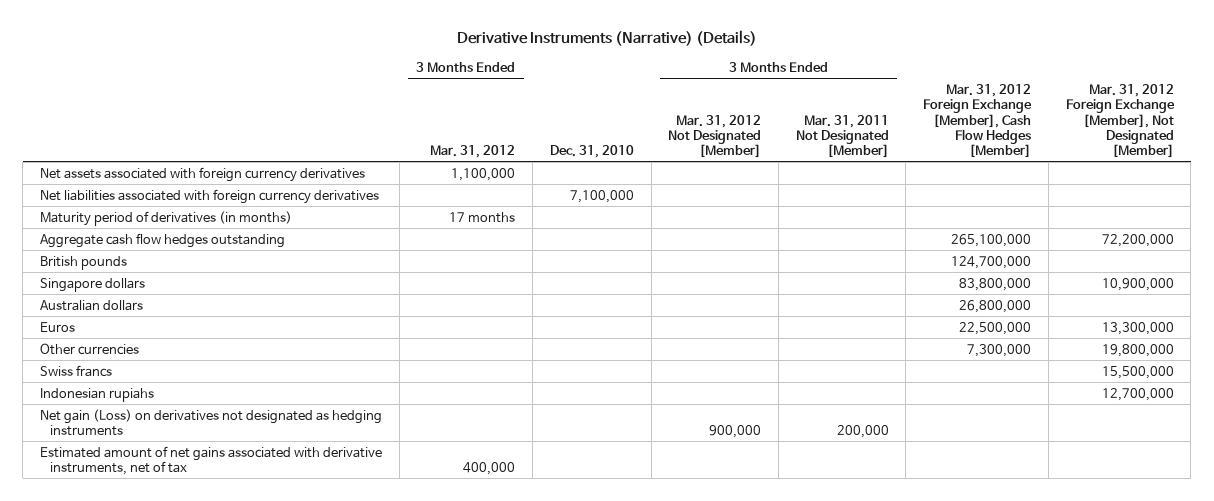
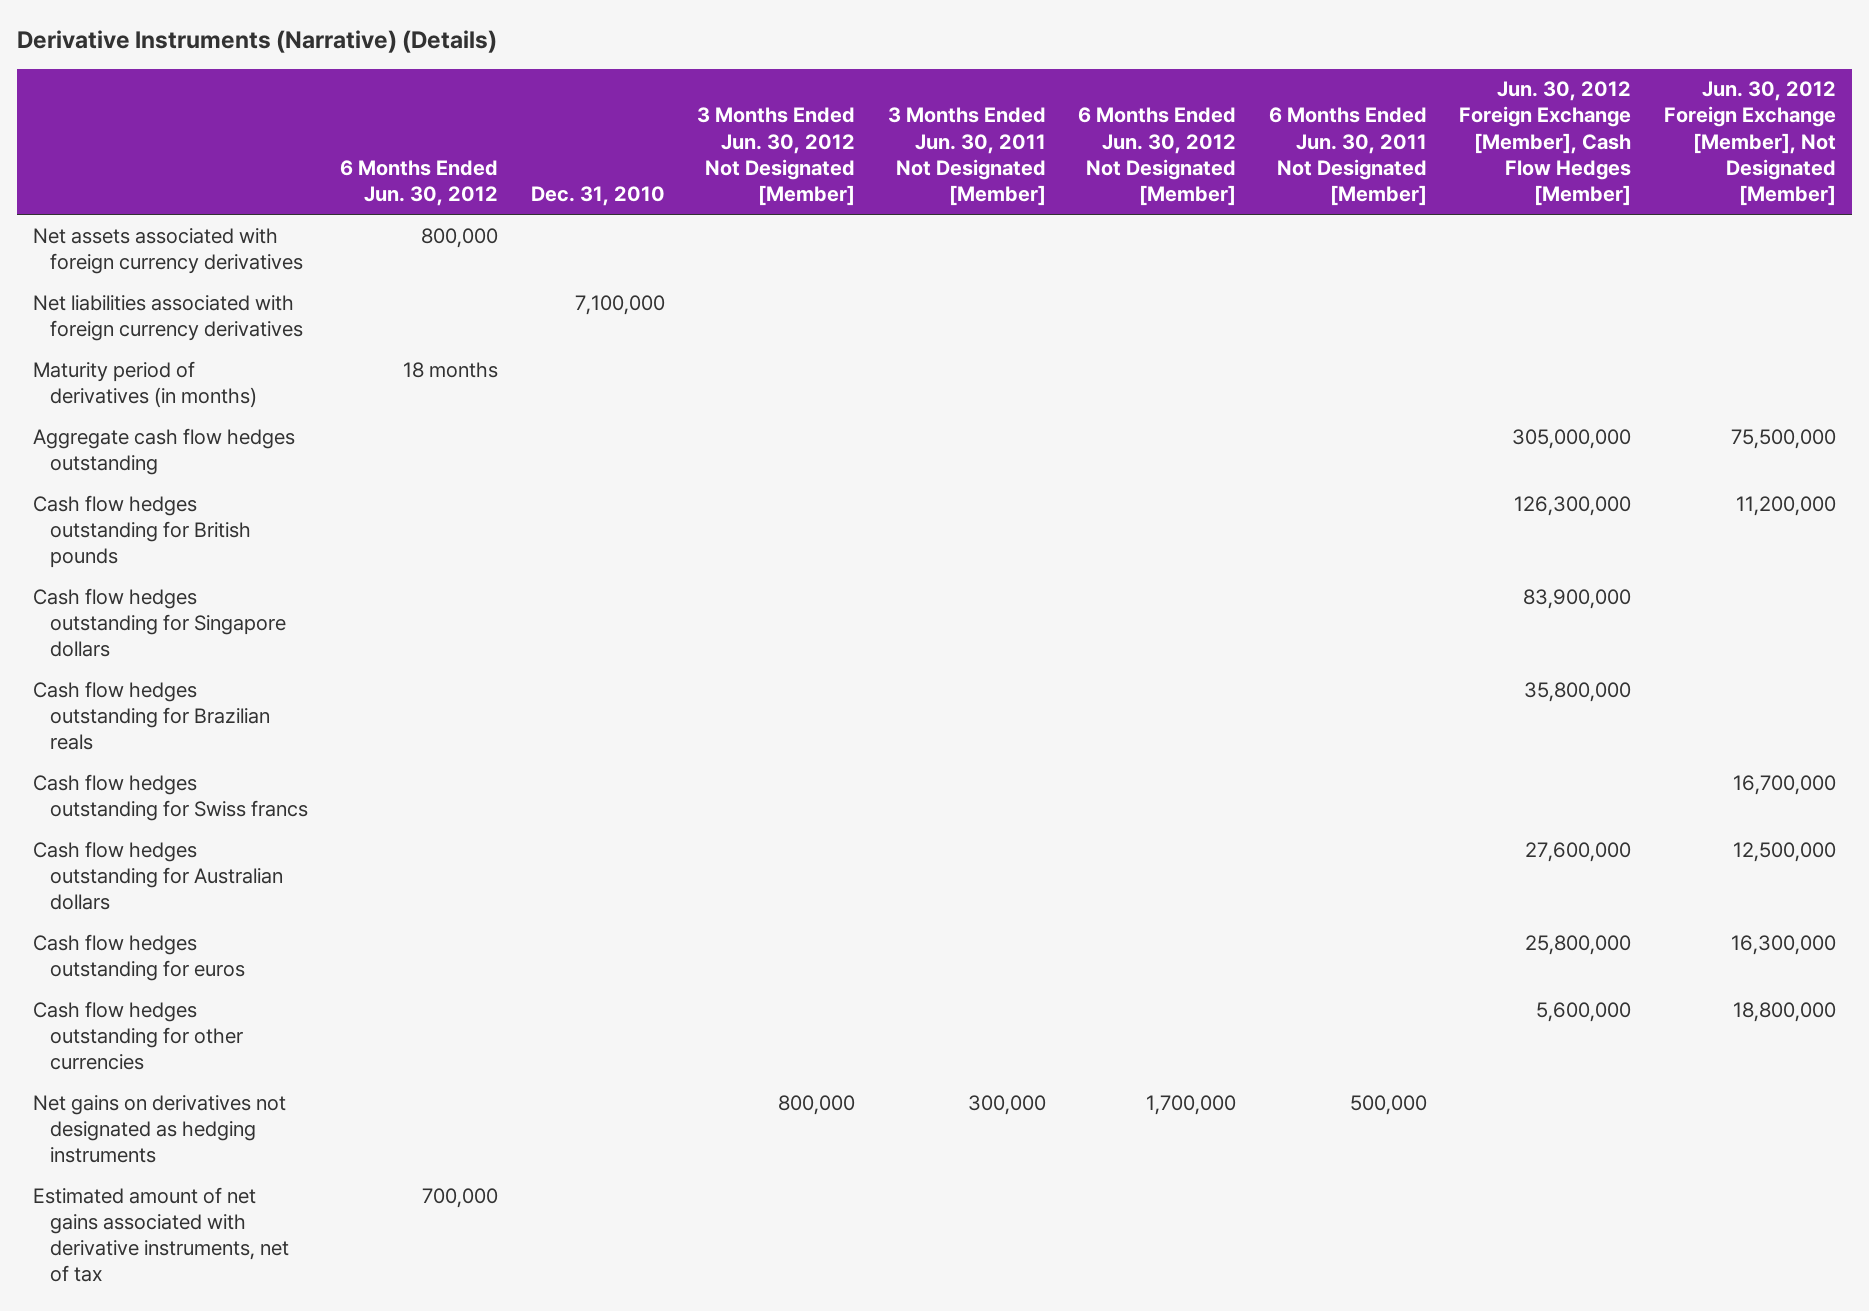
- | 3 Months Ended Mar. 31, 2012 | Dec. 31, 2010 | 3 Months Ended Mar. 31, 2012 Not Designated [Member] | 3 Months Ended Mar. 31, 2011 Not Designated [Member] | Mar. 31, 2012 Foreign Exchange [Member], Cash Flow Hedges [Member] | Mar. 31, 2012 Foreign Exchange [Member], Not Designated [Member]
+ | 6 Months Ended Jun. 30, 2012 | Dec. 31, 2010 | 3 Months Ended Jun. 30, 2012 Not Designated [Member] | 3 Months Ended Jun. 30, 2011 Not Designated [Member] | 6 Months Ended Jun. 30, 2012 Not Designated [Member] | 6 Months Ended Jun. 30, 2011 Not Designated [Member] | Jun. 30, 2012 Foreign Exchange [Member], Cash Flow Hedges [Member] | Jun. 30, 2012 Foreign Exchange [Member], Not Designated [Member]
- British pounds | | | | | 124,700,000 |
- Singapore dollars | | | | | 83,800,000 | 10,900,000
- Australian dollars | | | | | 26,800,000 |
- Euros | | | | | 22,500,000 | 13,300,000
- Other currencies | | | | | 7,300,000 | 19,800,000
- Swiss francs | | | | | | 15,500,000
- Indonesian rupiahs | | | | | | 12,700,000
- Net gain (Loss) on derivatives not designated as hedging instruments | | | 900,000 | 200,000 | |
+ Cash flow hedges outstanding for British pounds | | | | | | | 126,300,000 | 11,200,000
+ Cash flow hedges outstanding for Singapore dollars | | | | | | | 83,900,000 |
+ Cash flow hedges outstanding for Brazilian reals | | | | | | | 35,800,000 |
+ Cash flow hedges outstanding for Swiss francs | | | | | | | | 16,700,000
+ Cash flow hedges outstanding for Australian dollars | | | | | | | 27,600,000 | 12,500,000
+ Cash flow hedges outstanding for euros | | | | | | | 25,800,000 | 16,300,000
+ Cash flow hedges outstanding for other currencies | | | | | | | 5,600,000 | 18,800,000
+ Net gains on derivatives not designated as hedging instruments | | | 800,000 | 300,000 | 1,700,000 | 500,000 | |

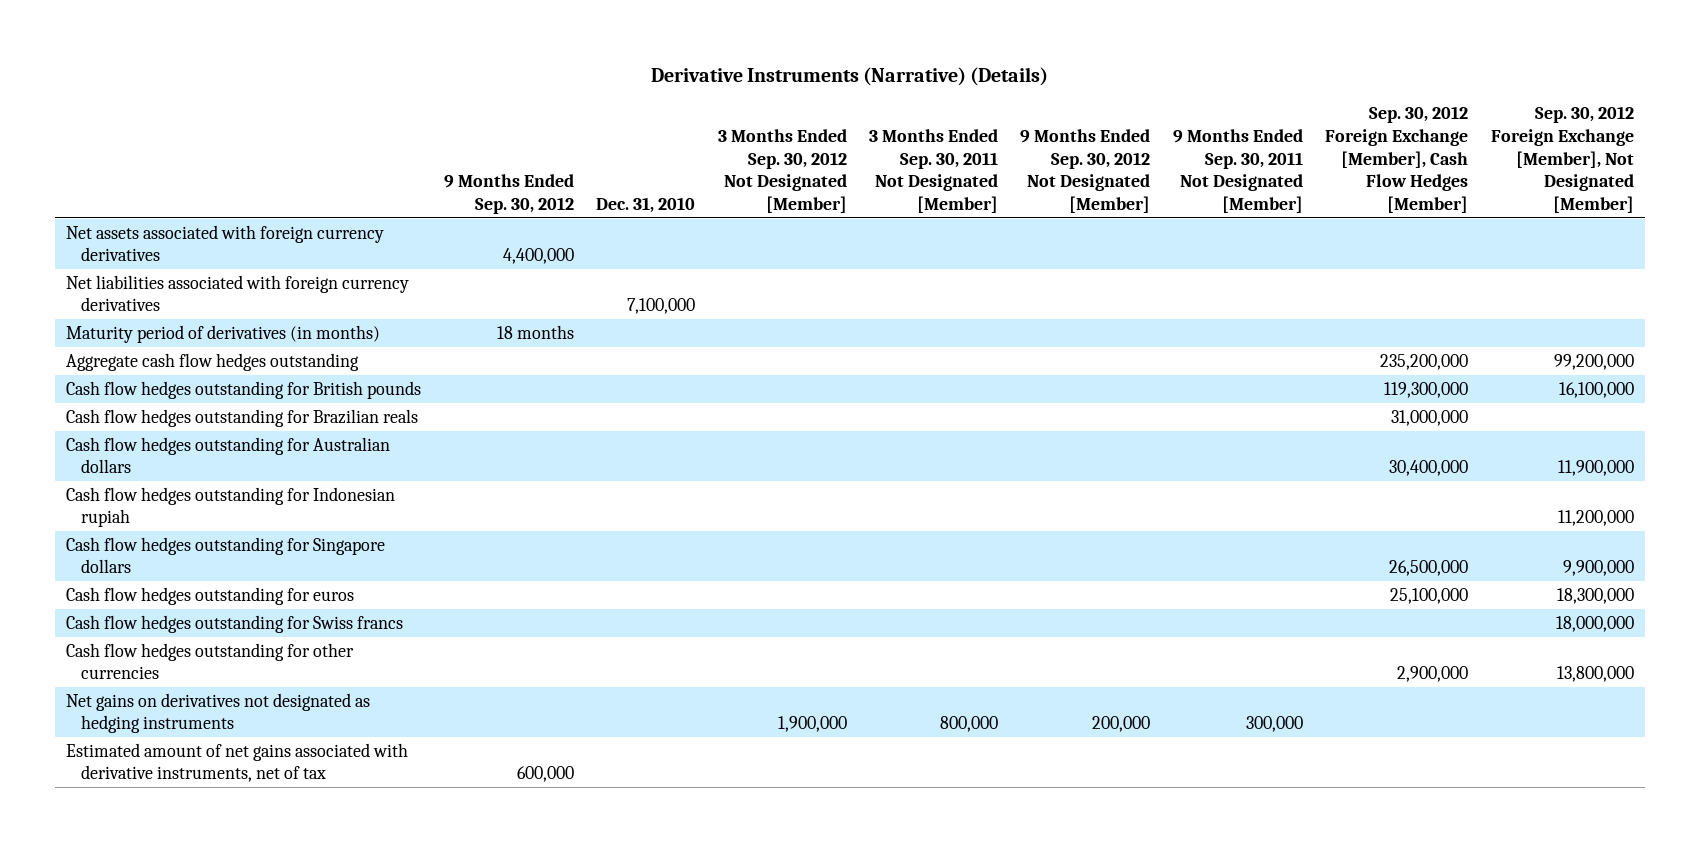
- | 6 Months Ended Jun. 30, 2012 | Dec. 31, 2010 | 3 Months Ended Jun. 30, 2012 Not Designated [Member] | 3 Months Ended Jun. 30, 2011 Not Designated [Member] | 6 Months Ended Jun. 30, 2012 Not Designated [Member] | 6 Months Ended Jun. 30, 2011 Not Designated [Member] | Jun. 30, 2012 Foreign Exchange [Member], Cash Flow Hedges [Member] | Jun. 30, 2012 Foreign Exchange [Member], Not Designated [Member]
+ | 9 Months Ended Sep. 30, 2012 | Dec. 31, 2010 | 3 Months Ended Sep. 30, 2012 Not Designated [Member] | 3 Months Ended Sep. 30, 2011 Not Designated [Member] | 9 Months Ended Sep. 30, 2012 Not Designated [Member] | 9 Months Ended Sep. 30, 2011 Not Designated [Member] | Sep. 30, 2012 Foreign Exchange [Member], Cash Flow Hedges [Member] | Sep. 30, 2012 Foreign Exchange [Member], Not Designated [Member]
+ Cash flow hedges outstanding for Indonesian rupiah | | | | | | | | 11,200,000
moved down: Cash flow hedges outstanding for Singapore dollars | | | | | | | 26,500,000 | 9,900,000
moved down: Cash flow hedges outstanding for Swiss francs | | | | | | | | 18,000,000

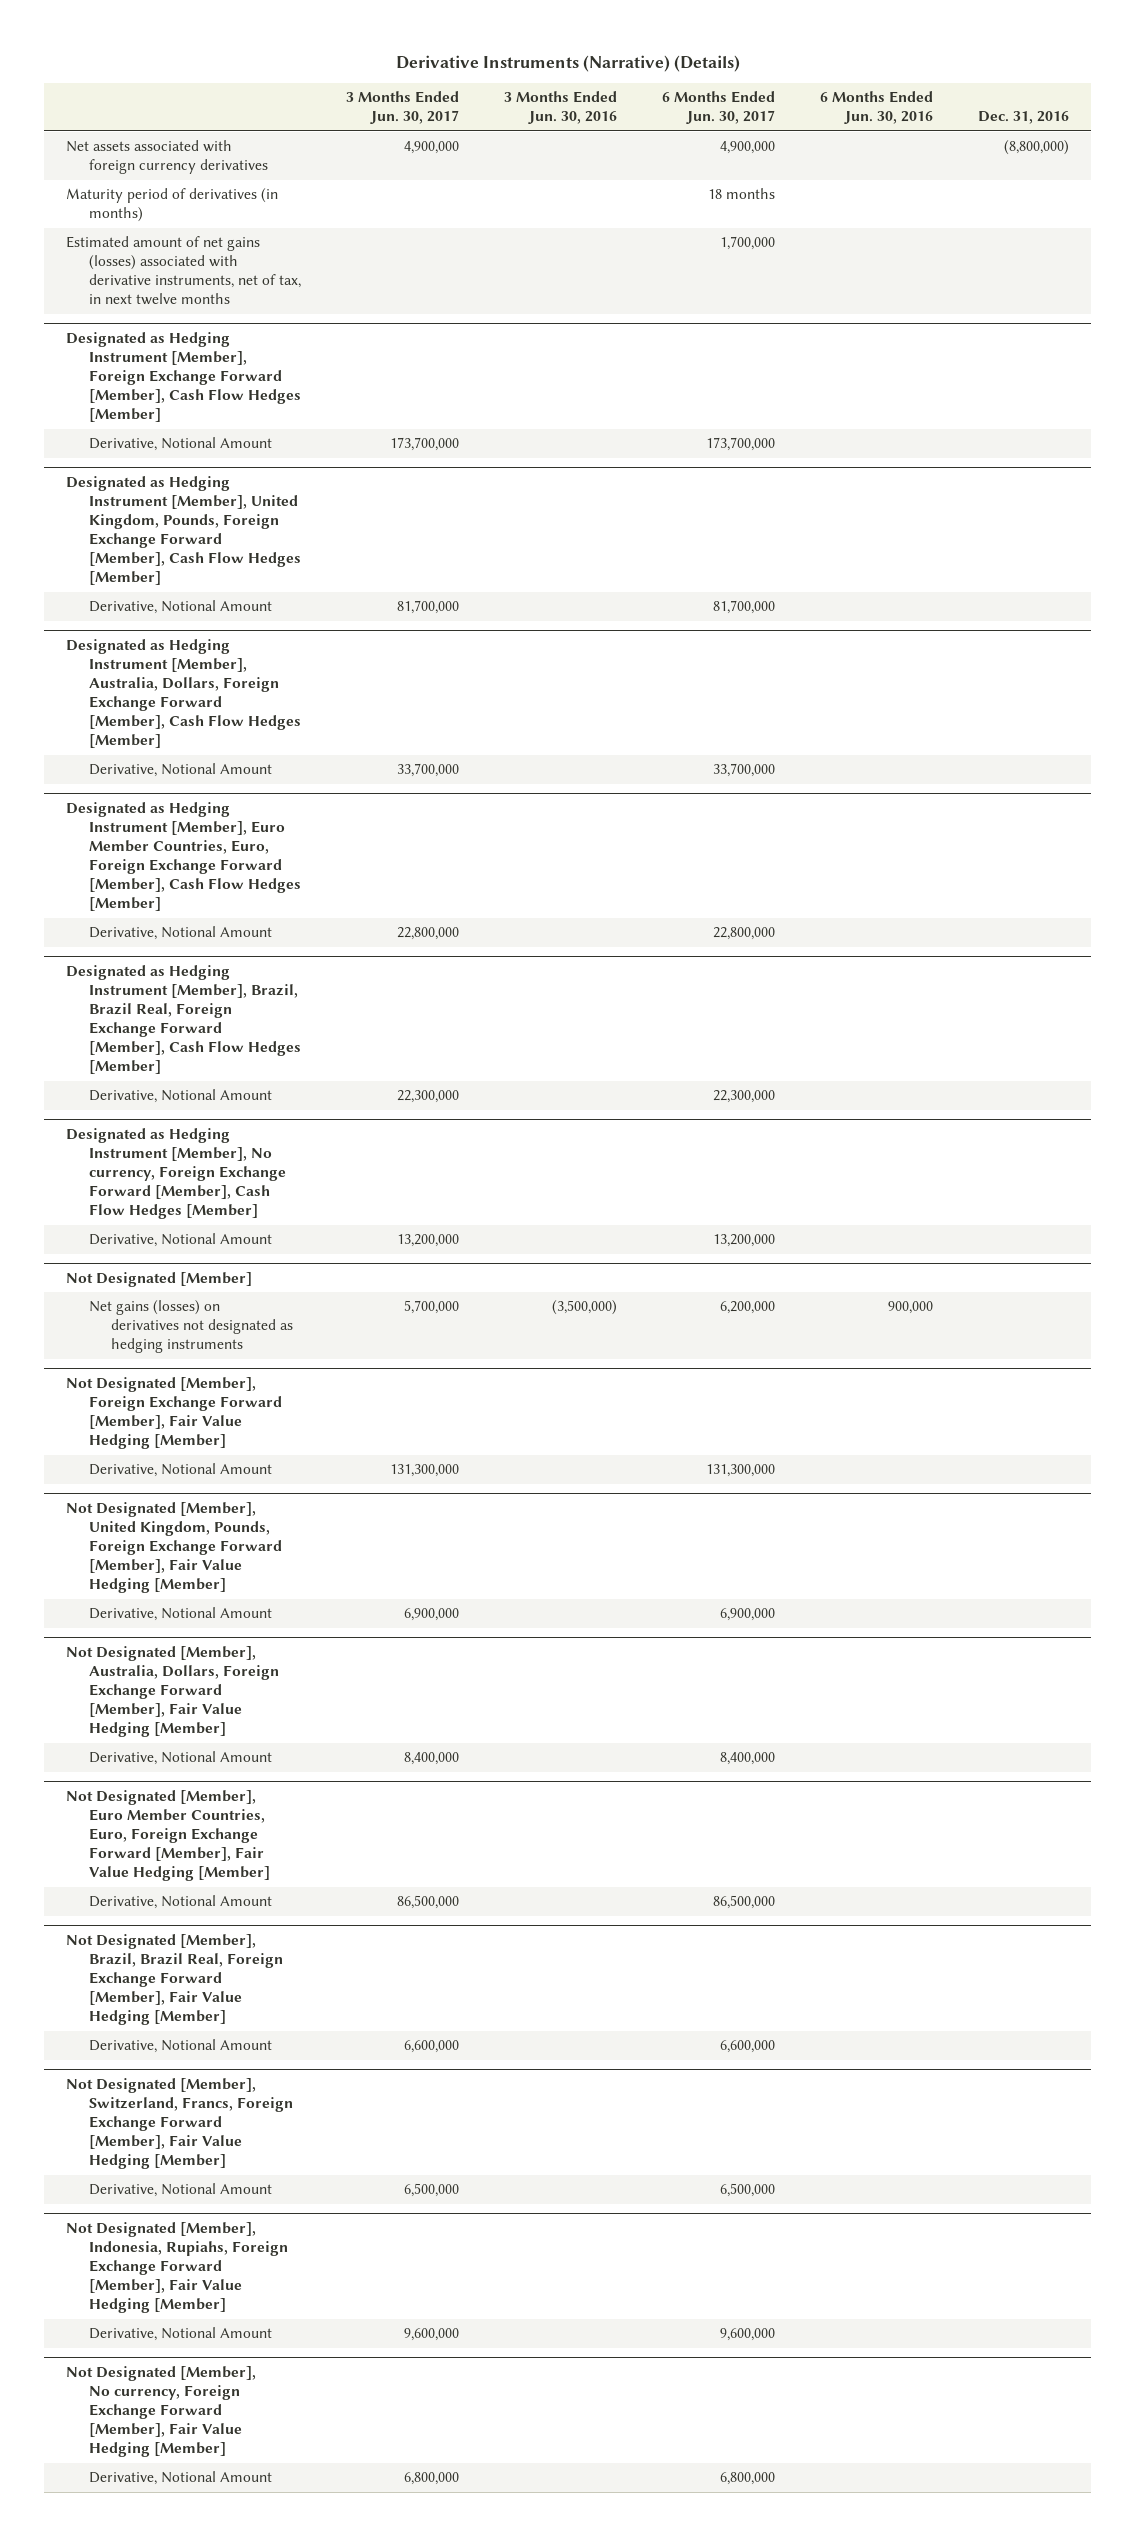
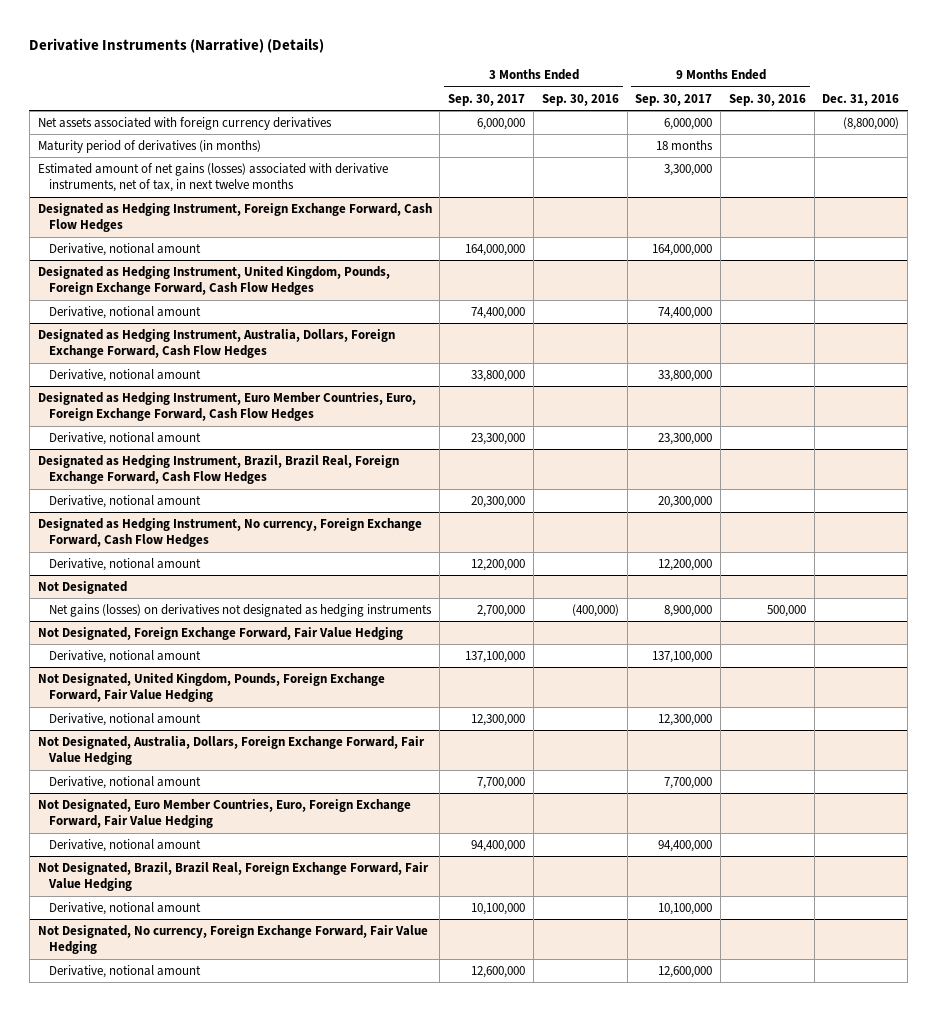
- | 3 Months Ended Jun. 30, 2017 | 3 Months Ended Jun. 30, 2016 | 6 Months Ended Jun. 30, 2017 | 6 Months Ended Jun. 30, 2016 | Dec. 31, 2016
+ | 3 Months Ended Sep. 30, 2017 | 3 Months Ended Sep. 30, 2016 | 9 Months Ended Sep. 30, 2017 | 9 Months Ended Sep. 30, 2016 | Dec. 31, 2016
- Designated as Hedging Instrument [Member], Foreign Exchange Forward [Member], Cash Flow Hedges [Member]
- Derivative, Notional Amount | 173,700,000 | | 173,700,000 | |
- Designated as Hedging Instrument [Member], United Kingdom, Pounds, Foreign Exchange Forward [Member], Cash Flow Hedges [Member]
- Derivative, Notional Amount | 81,700,000 | | 81,700,000 | |
- Designated as Hedging Instrument [Member], Australia, Dollars, Foreign Exchange Forward [Member], Cash Flow Hedges [Member]
- Derivative, Notional Amount | 33,700,000 | | 33,700,000 | |
- Designated as Hedging Instrument [Member], Euro Member Countries, Euro, Foreign Exchange Forward [Member], Cash Flow Hedges [Member]
- Derivative, Notional Amount | 22,800,000 | | 22,800,000 | |
- Designated as Hedging Instrument [Member], Brazil, Brazil Real, Foreign Exchange Forward [Member], Cash Flow Hedges [Member]
- Derivative, Notional Amount | 22,300,000 | | 22,300,000 | |
- Designated as Hedging Instrument [Member], No currency, Foreign Exchange Forward [Member], Cash Flow Hedges [Member]
- Derivative, Notional Amount | 13,200,000 | | 13,200,000 | |
- Not Designated [Member]
+ Designated as Hedging Instrument, Foreign Exchange Forward, Cash Flow Hedges
+ Derivative, notional amount | 164,000,000 | | 164,000,000 | |
+ Designated as Hedging Instrument, United Kingdom, Pounds, Foreign Exchange Forward, Cash Flow Hedges
+ Derivative, notional amount | 74,400,000 | | 74,400,000 | |
+ Designated as Hedging Instrument, Australia, Dollars, Foreign Exchange Forward, Cash Flow Hedges
+ Derivative, notional amount | 33,800,000 | | 33,800,000 | |
+ Designated as Hedging Instrument, Euro Member Countries, Euro, Foreign Exchange Forward, Cash Flow Hedges
+ Derivative, notional amount | 23,300,000 | | 23,300,000 | |
+ Designated as Hedging Instrument, Brazil, Brazil Real, Foreign Exchange Forward, Cash Flow Hedges
+ Derivative, notional amount | 20,300,000 | | 20,300,000 | |
+ Designated as Hedging Instrument, No currency, Foreign Exchange Forward, Cash Flow Hedges
+ Derivative, notional amount | 12,200,000 | | 12,200,000 | |
+ Not Designated
- Not Designated [Member], Foreign Exchange Forward [Member], Fair Value Hedging [Member]
- Derivative, Notional Amount | 131,300,000 | | 131,300,000 | |
- Not Designated [Member], United Kingdom, Pounds, Foreign Exchange Forward [Member], Fair Value Hedging [Member]
- Derivative, Notional Amount | 6,900,000 | | 6,900,000 | |
- Not Designated [Member], Australia, Dollars, Foreign Exchange Forward [Member], Fair Value Hedging [Member]
- Derivative, Notional Amount | 8,400,000 | | 8,400,000 | |
- Not Designated [Member], Euro Member Countries, Euro, Foreign Exchange Forward [Member], Fair Value Hedging [Member]
- Derivative, Notional Amount | 86,500,000 | | 86,500,000 | |
- Not Designated [Member], Brazil, Brazil Real, Foreign Exchange Forward [Member], Fair Value Hedging [Member]
- Derivative, Notional Amount | 6,600,000 | | 6,600,000 | |
- Not Designated [Member], Switzerland, Francs, Foreign Exchange Forward [Member], Fair Value Hedging [Member]
- Derivative, Notional Amount | 6,500,000 | | 6,500,000 | |
- Not Designated [Member], Indonesia, Rupiahs, Foreign Exchange Forward [Member], Fair Value Hedging [Member]
- Derivative, Notional Amount | 9,600,000 | | 9,600,000 | |
- Not Designated [Member], No currency, Foreign Exchange Forward [Member], Fair Value Hedging [Member]
- Derivative, Notional Amount | 6,800,000 | | 6,800,000 | |
+ Not Designated, Foreign Exchange Forward, Fair Value Hedging
+ Derivative, notional amount | 137,100,000 | | 137,100,000 | |
+ Not Designated, United Kingdom, Pounds, Foreign Exchange Forward, Fair Value Hedging
+ Derivative, notional amount | 12,300,000 | | 12,300,000 | |
+ Not Designated, Australia, Dollars, Foreign Exchange Forward, Fair Value Hedging
+ Derivative, notional amount | 7,700,000 | | 7,700,000 | |
+ Not Designated, Euro Member Countries, Euro, Foreign Exchange Forward, Fair Value Hedging
+ Derivative, notional amount | 94,400,000 | | 94,400,000 | |
+ Not Designated, Brazil, Brazil Real, Foreign Exchange Forward, Fair Value Hedging
+ Derivative, notional amount | 10,100,000 | | 10,100,000 | |
+ Not Designated, No currency, Foreign Exchange Forward, Fair Value Hedging
+ Derivative, notional amount | 12,600,000 | | 12,600,000 | |

